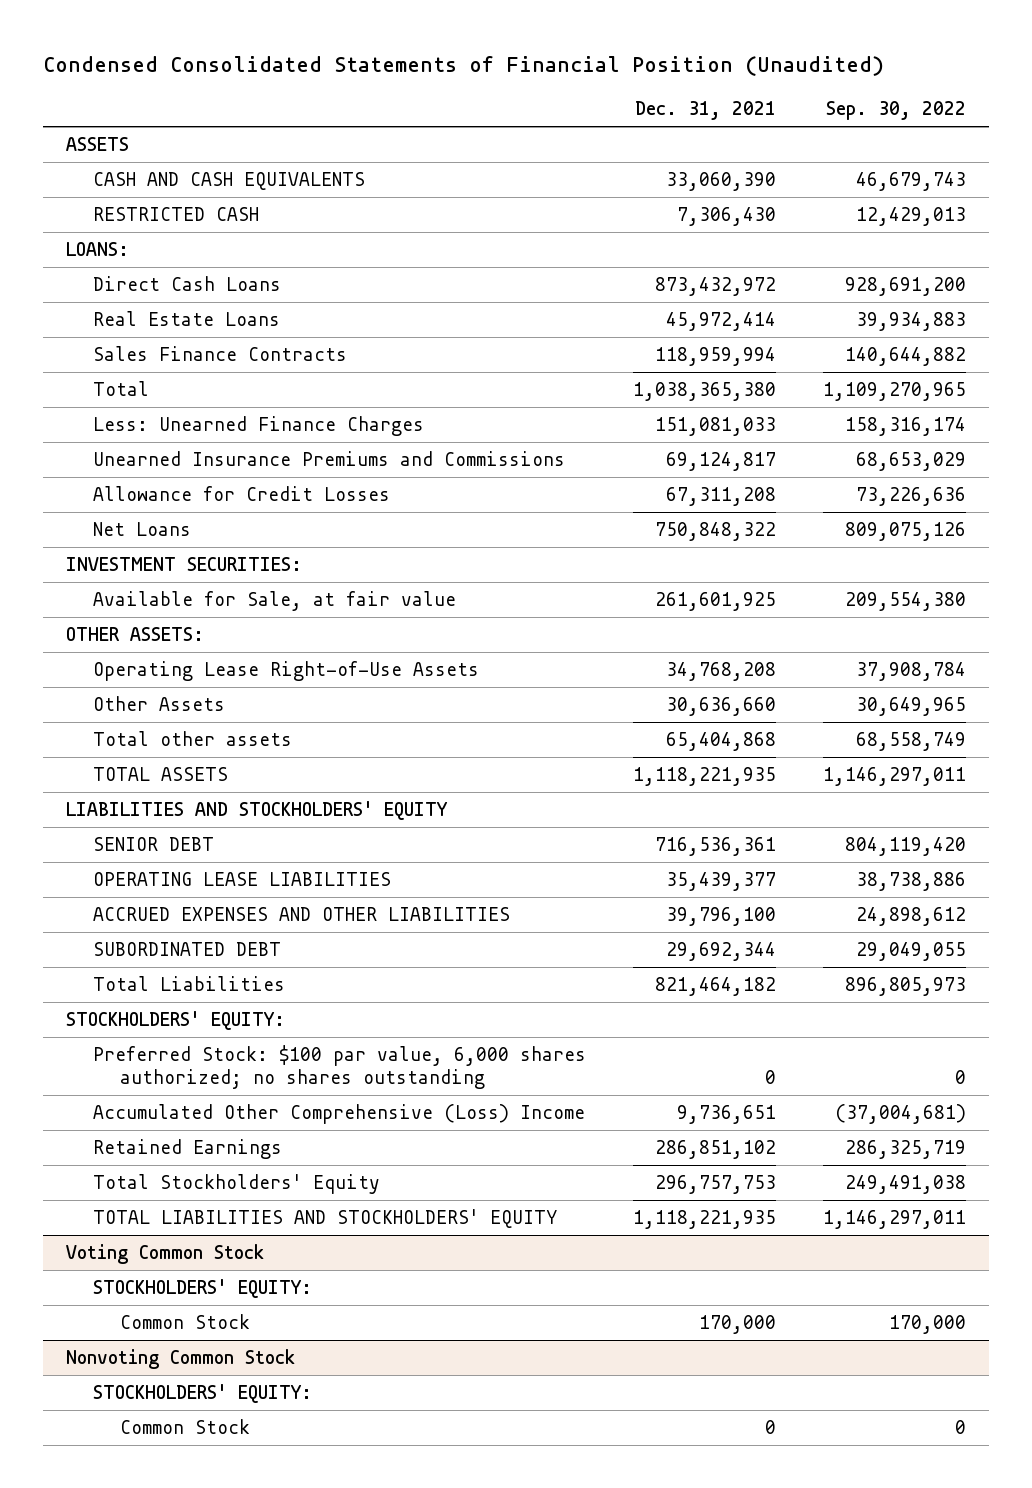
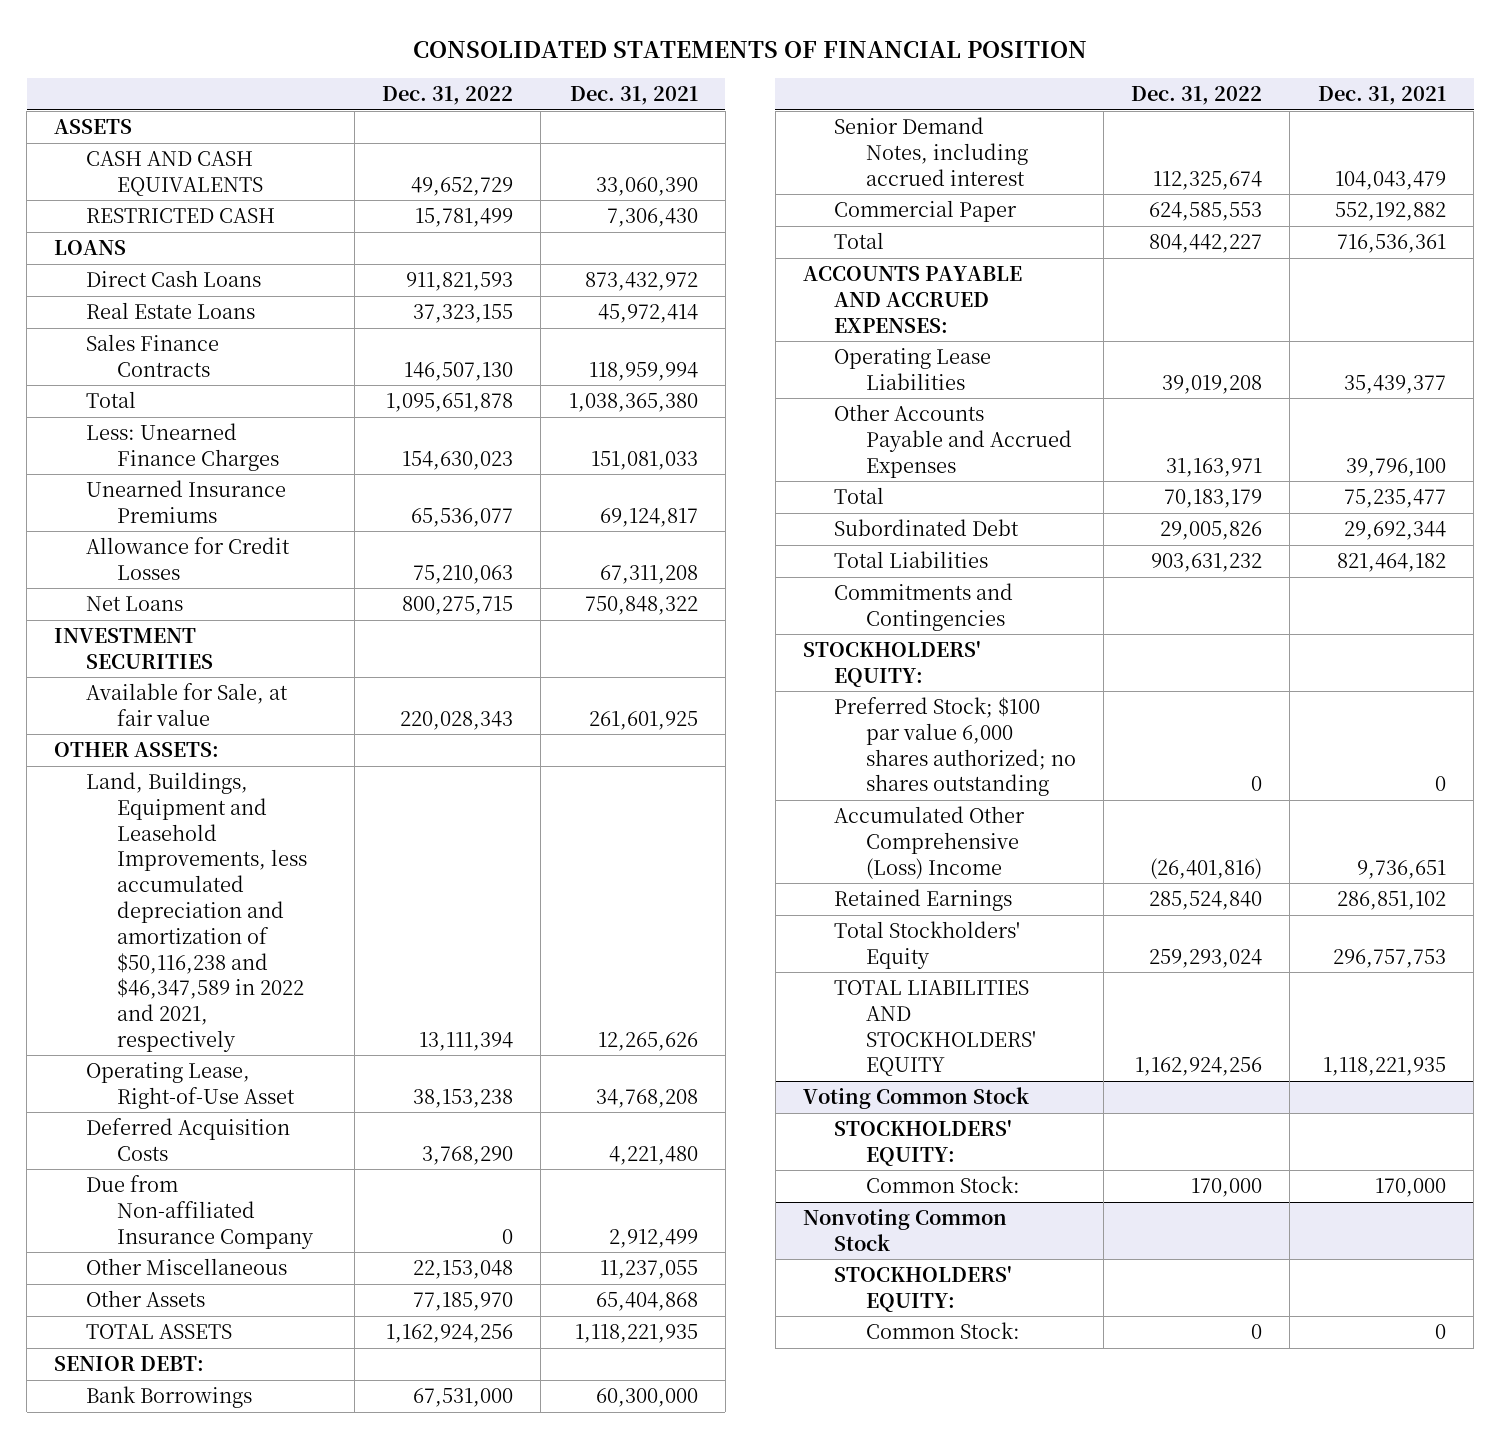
- Condensed Consolidated Statements of Financial Position (Unaudited)
+ CONSOLIDATED STATEMENTS OF FINANCIAL POSITION
- | Dec. 31, 2021 | Sep. 30, 2022
+ | Dec. 31, 2022 | Dec. 31, 2021
- LOANS:
+ LOANS
- Unearned Insurance Premiums and Commissions | 69,124,817 | 68,653,029
+ Unearned Insurance Premiums | 65,536,077 | 69,124,817
- INVESTMENT SECURITIES:
+ INVESTMENT SECURITIES
- Operating Lease Right-of-Use Assets | 34,768,208 | 37,908,784
- Other Assets | 30,636,660 | 30,649,965
- Total other assets | 65,404,868 | 68,558,749
+ Land, Buildings, Equipment and Leasehold Improvements, less accumulated depreciation and amortization of $50,116,238 and $46,347,589 in 2022 and 2021, respectively | 13,111,394 | 12,265,626
+ Operating Lease, Right-of-Use Asset | 38,153,238 | 34,768,208
+ Deferred Acquisition Costs | 3,768,290 | 4,221,480
+ Due from Non-affiliated Insurance Company | 0 | 2,912,499
+ Other Miscellaneous | 22,153,048 | 11,237,055
+ Other Assets | 77,185,970 | 65,404,868
- LIABILITIES AND STOCKHOLDERS' EQUITY
- SENIOR DEBT | 716,536,361 | 804,119,420
- OPERATING LEASE LIABILITIES | 35,439,377 | 38,738,886
- ACCRUED EXPENSES AND OTHER LIABILITIES | 39,796,100 | 24,898,612
- SUBORDINATED DEBT | 29,692,344 | 29,049,055
+ SENIOR DEBT:
+ Bank Borrowings | 67,531,000 | 60,300,000
+ Senior Demand Notes, including accrued interest | 112,325,674 | 104,043,479
+ Commercial Paper | 624,585,553 | 552,192,882
+ Total | 804,442,227 | 716,536,361
+ ACCOUNTS PAYABLE AND ACCRUED EXPENSES:
+ Operating Lease Liabilities | 39,019,208 | 35,439,377
+ Other Accounts Payable and Accrued Expenses | 31,163,971 | 39,796,100
+ Total | 70,183,179 | 75,235,477
+ Subordinated Debt | 29,005,826 | 29,692,344
+ Commitments and Contingencies
- Preferred Stock: $100 par value, 6,000 shares authorized; no shares outstanding | 0 | 0
+ Preferred Stock; $100 par value 6,000 shares authorized; no shares outstanding | 0 | 0
@ Voting Common Stock
- Common Stock | 170,000 | 170,000
+ Common Stock: | 170,000 | 170,000
@ Nonvoting Common Stock
- Common Stock | 0 | 0
+ Common Stock: | 0 | 0

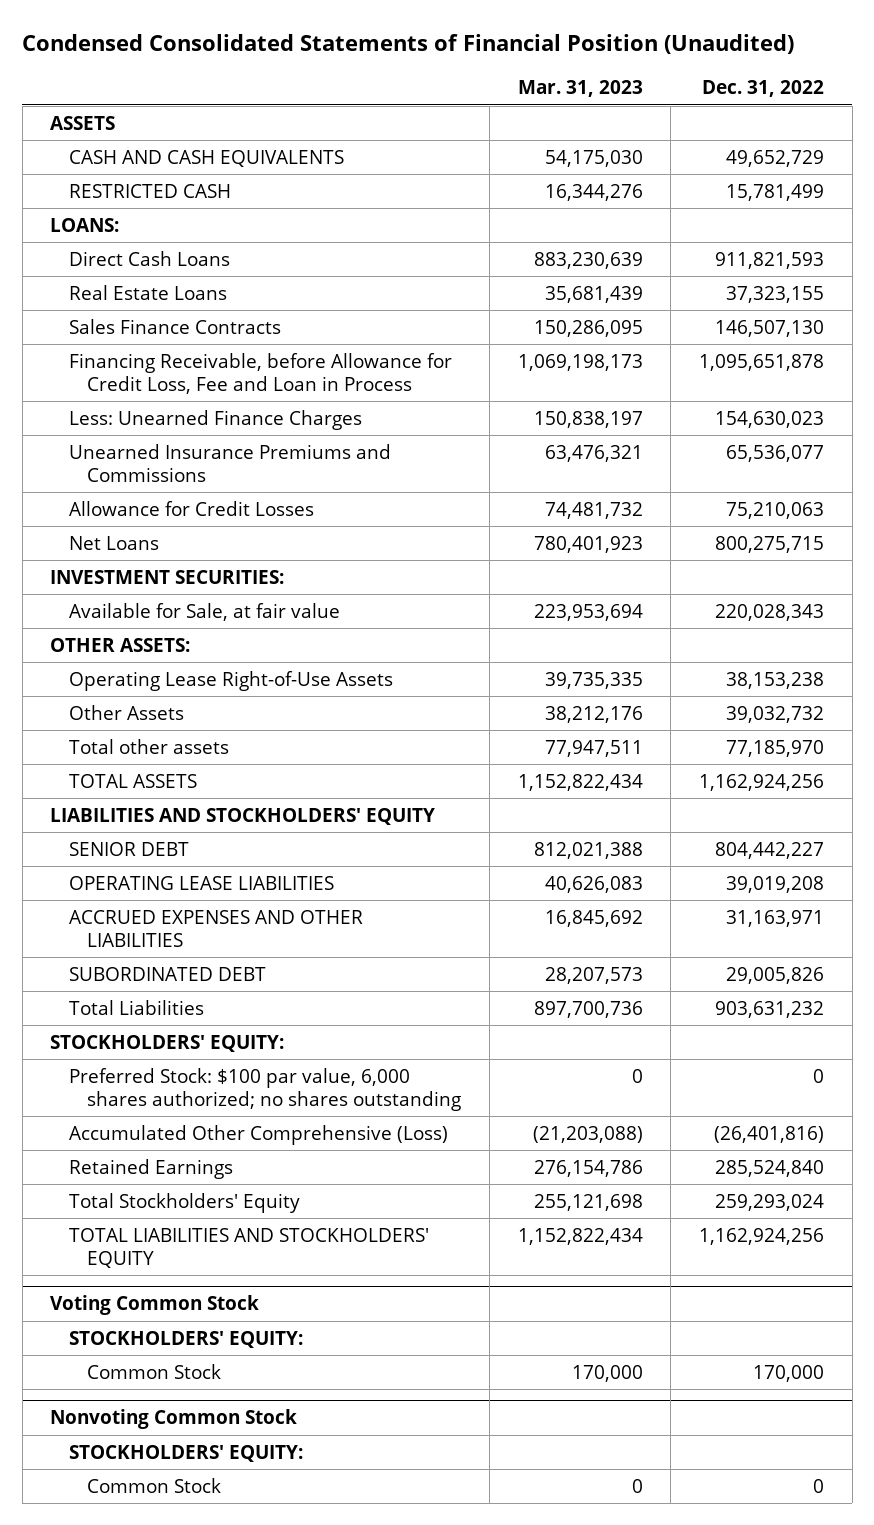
- CONSOLIDATED STATEMENTS OF FINANCIAL POSITION
+ Condensed Consolidated Statements of Financial Position (Unaudited)
- | Dec. 31, 2022 | Dec. 31, 2021
+ | Mar. 31, 2023 | Dec. 31, 2022
- LOANS
+ LOANS:
- Total | 1,095,651,878 | 1,038,365,380
+ Financing Receivable, before Allowance for Credit Loss, Fee and Loan in Process | 1,069,198,173 | 1,095,651,878
- Unearned Insurance Premiums | 65,536,077 | 69,124,817
+ Unearned Insurance Premiums and Commissions | 63,476,321 | 65,536,077
- INVESTMENT SECURITIES
+ INVESTMENT SECURITIES:
- Land, Buildings, Equipment and Leasehold Improvements, less accumulated depreciation and amortization of $50,116,238 and $46,347,589 in 2022 and 2021, respectively | 13,111,394 | 12,265,626
- Operating Lease, Right-of-Use Asset | 38,153,238 | 34,768,208
- Deferred Acquisition Costs | 3,768,290 | 4,221,480
- Due from Non-affiliated Insurance Company | 0 | 2,912,499
- Other Miscellaneous | 22,153,048 | 11,237,055
- Other Assets | 77,185,970 | 65,404,868
+ Operating Lease Right-of-Use Assets | 39,735,335 | 38,153,238
+ Other Assets | 38,212,176 | 39,032,732
+ Total other assets | 77,947,511 | 77,185,970
- SENIOR DEBT:
- Bank Borrowings | 67,531,000 | 60,300,000
- Senior Demand Notes, including accrued interest | 112,325,674 | 104,043,479
- Commercial Paper | 624,585,553 | 552,192,882
- Total | 804,442,227 | 716,536,361
- ACCOUNTS PAYABLE AND ACCRUED EXPENSES:
- Operating Lease Liabilities | 39,019,208 | 35,439,377
- Other Accounts Payable and Accrued Expenses | 31,163,971 | 39,796,100
- Total | 70,183,179 | 75,235,477
- Subordinated Debt | 29,005,826 | 29,692,344
+ LIABILITIES AND STOCKHOLDERS' EQUITY
+ SENIOR DEBT | 812,021,388 | 804,442,227
+ OPERATING LEASE LIABILITIES | 40,626,083 | 39,019,208
+ ACCRUED EXPENSES AND OTHER LIABILITIES | 16,845,692 | 31,163,971
+ SUBORDINATED DEBT | 28,207,573 | 29,005,826
- Commitments and Contingencies
- Preferred Stock; $100 par value 6,000 shares authorized; no shares outstanding | 0 | 0
- Accumulated Other Comprehensive (Loss) Income | (26,401,816) | 9,736,651
+ Preferred Stock: $100 par value, 6,000 shares authorized; no shares outstanding | 0 | 0
+ Accumulated Other Comprehensive (Loss) | (21,203,088) | (26,401,816)
@ Voting Common Stock
- Common Stock: | 170,000 | 170,000
+ Common Stock | 170,000 | 170,000
@ Nonvoting Common Stock
- Common Stock: | 0 | 0
+ Common Stock | 0 | 0

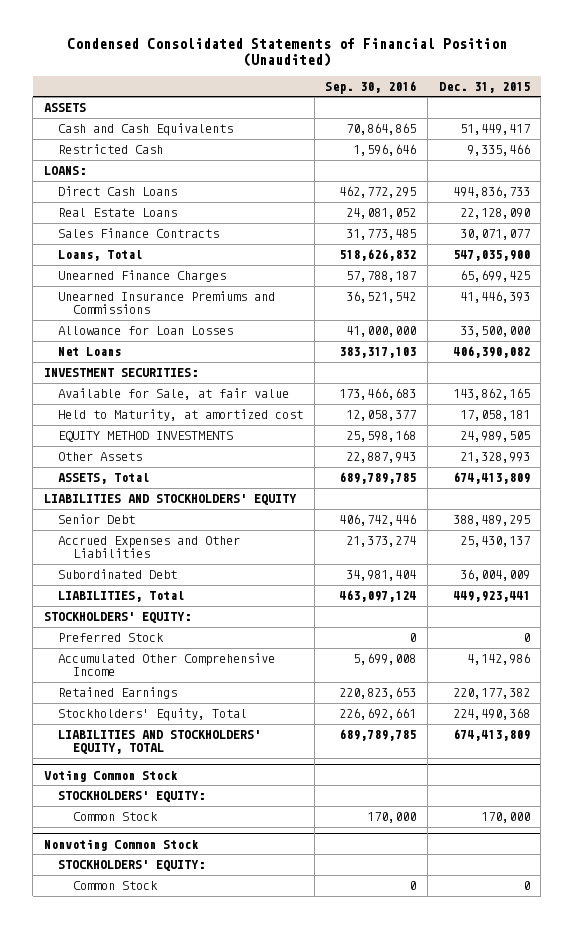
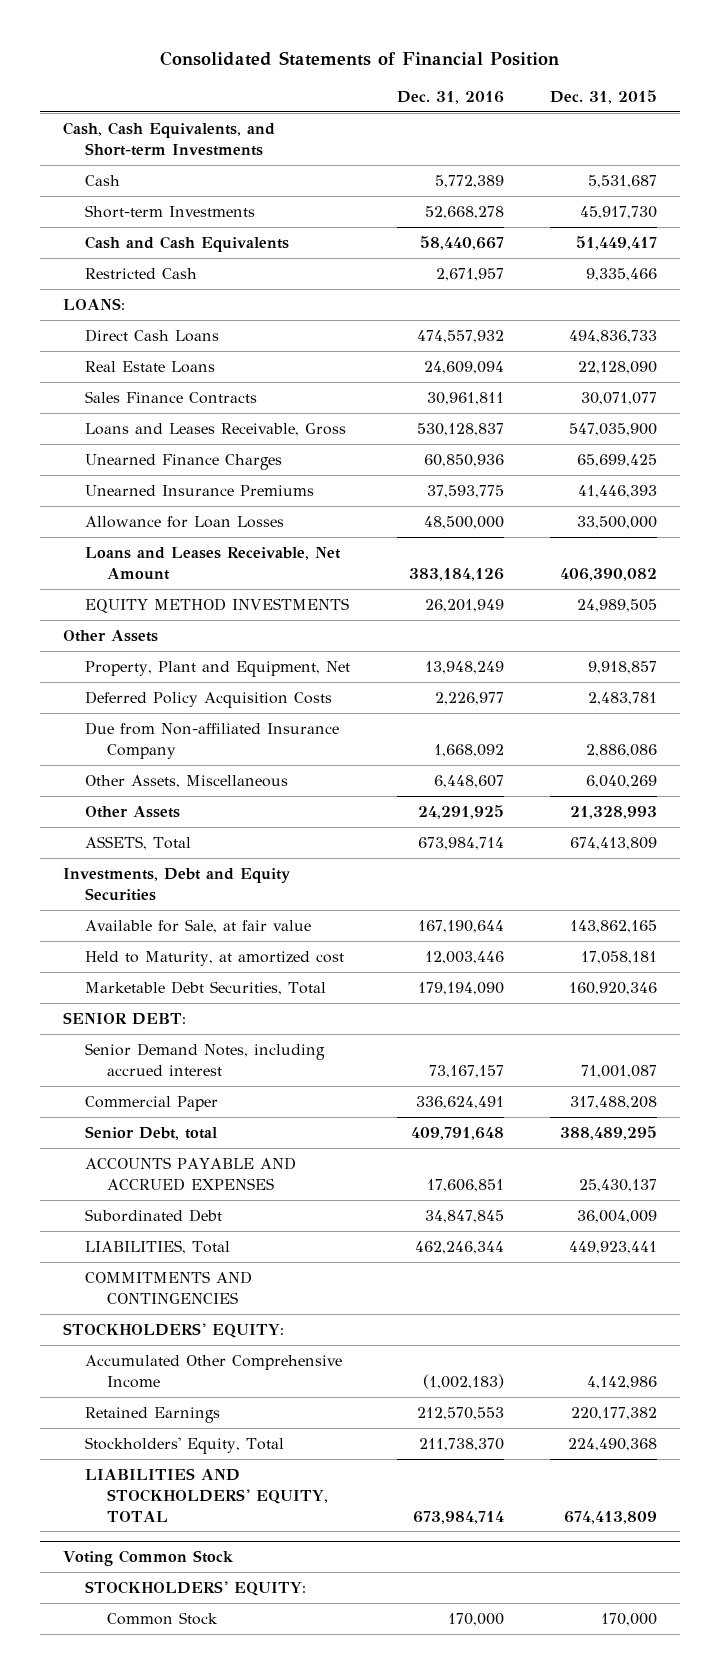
- Condensed Consolidated Statements of Financial Position (Unaudited)
+ Consolidated Statements of Financial Position
- | Sep. 30, 2016 | Dec. 31, 2015
+ | Dec. 31, 2016 | Dec. 31, 2015
- ASSETS
+ Cash, Cash Equivalents, and Short-term Investments
+ Cash | 5,772,389 | 5,531,687
+ Short-term Investments | 52,668,278 | 45,917,730
- Loans, Total | 518,626,832 | 547,035,900
+ Loans and Leases Receivable, Gross | 530,128,837 | 547,035,900
- Unearned Insurance Premiums and Commissions | 36,521,542 | 41,446,393
+ Unearned Insurance Premiums | 37,593,775 | 41,446,393
- Net Loans | 383,317,103 | 406,390,082
- INVESTMENT SECURITIES:
+ Loans and Leases Receivable, Net Amount | 383,184,126 | 406,390,082
+ Other Assets
+ Property, Plant and Equipment, Net | 13,948,249 | 9,918,857
+ Deferred Policy Acquisition Costs | 2,226,977 | 2,483,781
+ Due from Non-affiliated Insurance Company | 1,668,092 | 2,886,086
+ Other Assets, Miscellaneous | 6,448,607 | 6,040,269
- LIABILITIES AND STOCKHOLDERS' EQUITY
- Senior Debt | 406,742,446 | 388,489,295
- Accrued Expenses and Other Liabilities | 21,373,274 | 25,430,137
+ Investments, Debt and Equity Securities
moved down: Available for Sale, at fair value | 167,190,644 | 143,862,165
moved down: Held to Maturity, at amortized cost | 12,003,446 | 17,058,181
+ Marketable Debt Securities, Total | 179,194,090 | 160,920,346
+ SENIOR DEBT:
+ Senior Demand Notes, including accrued interest | 73,167,157 | 71,001,087
+ Commercial Paper | 336,624,491 | 317,488,208
+ Senior Debt, total | 409,791,648 | 388,489,295
+ ACCOUNTS PAYABLE AND ACCRUED EXPENSES | 17,606,851 | 25,430,137
+ COMMITMENTS AND CONTINGENCIES
- Preferred Stock | 0 | 0
- Nonvoting Common Stock
- STOCKHOLDERS' EQUITY:
- Common Stock | 0 | 0

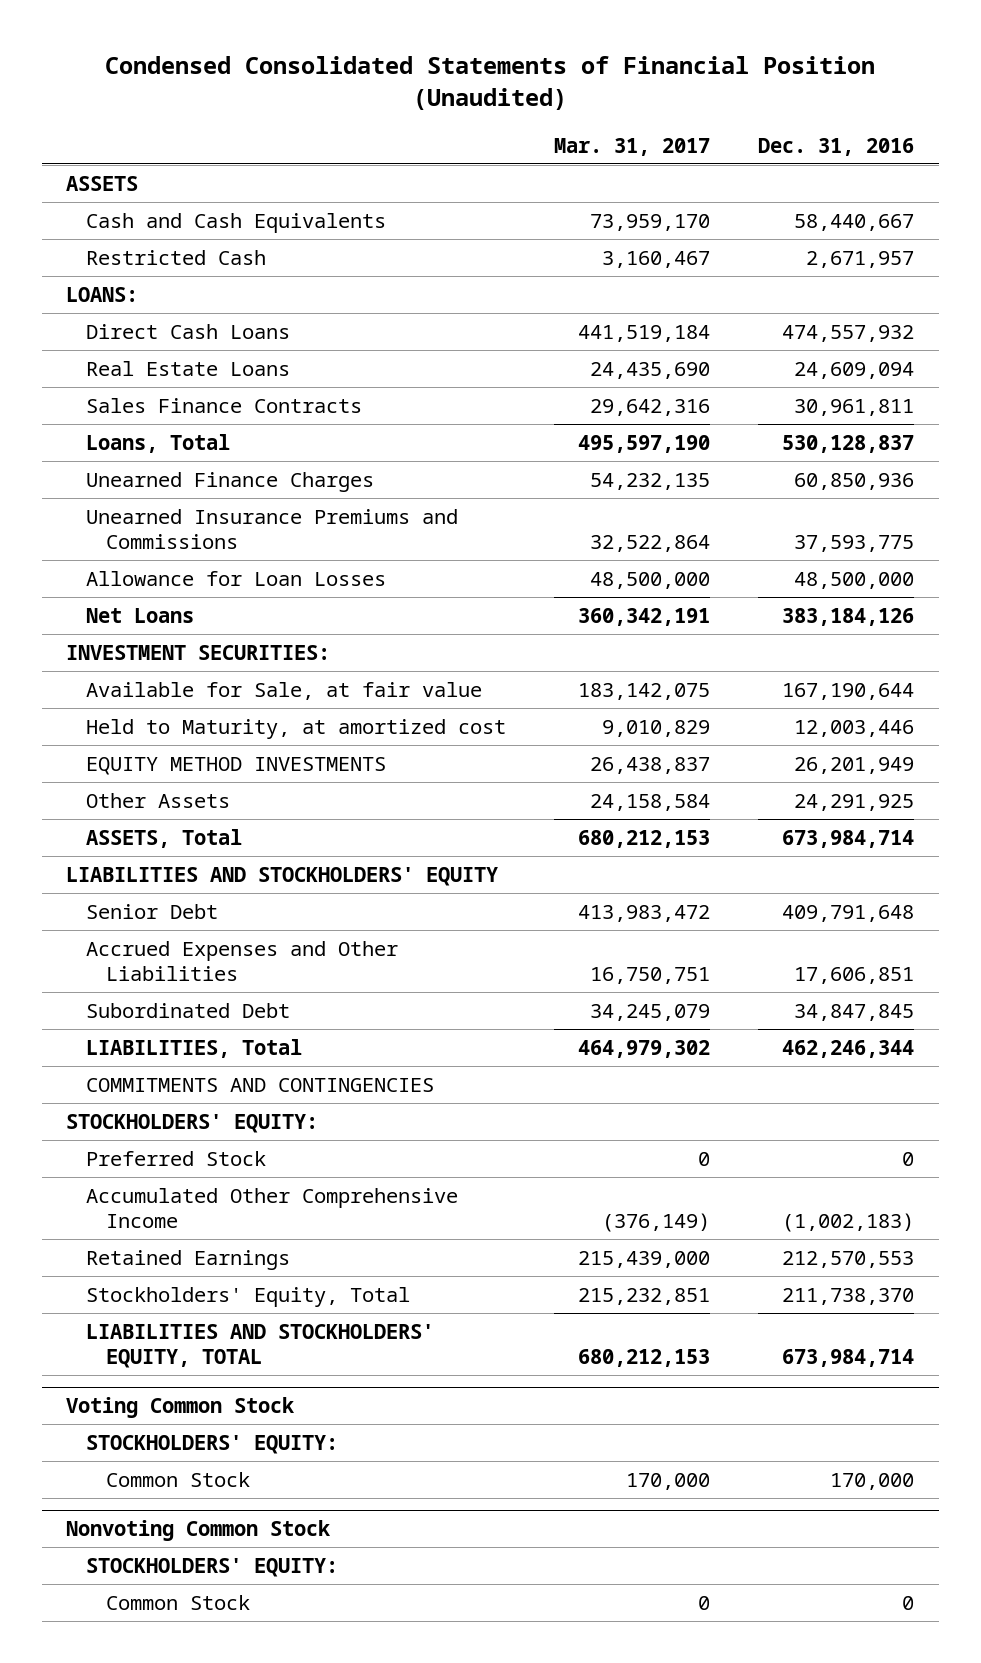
- Consolidated Statements of Financial Position
+ Condensed Consolidated Statements of Financial Position (Unaudited)
- | Dec. 31, 2016 | Dec. 31, 2015
+ | Mar. 31, 2017 | Dec. 31, 2016
- Cash, Cash Equivalents, and Short-term Investments
- Cash | 5,772,389 | 5,531,687
- Short-term Investments | 52,668,278 | 45,917,730
+ ASSETS
- Loans and Leases Receivable, Gross | 530,128,837 | 547,035,900
+ Loans, Total | 495,597,190 | 530,128,837
- Unearned Insurance Premiums | 37,593,775 | 41,446,393
+ Unearned Insurance Premiums and Commissions | 32,522,864 | 37,593,775
- Loans and Leases Receivable, Net Amount | 383,184,126 | 406,390,082
+ Net Loans | 360,342,191 | 383,184,126
+ INVESTMENT SECURITIES:
moved up: Available for Sale, at fair value | 183,142,075 | 167,190,644
moved up: Held to Maturity, at amortized cost | 9,010,829 | 12,003,446
- Other Assets
- Property, Plant and Equipment, Net | 13,948,249 | 9,918,857
- Deferred Policy Acquisition Costs | 2,226,977 | 2,483,781
- Due from Non-affiliated Insurance Company | 1,668,092 | 2,886,086
- Other Assets, Miscellaneous | 6,448,607 | 6,040,269
- Investments, Debt and Equity Securities
- Marketable Debt Securities, Total | 179,194,090 | 160,920,346
- SENIOR DEBT:
- Senior Demand Notes, including accrued interest | 73,167,157 | 71,001,087
- Commercial Paper | 336,624,491 | 317,488,208
- Senior Debt, total | 409,791,648 | 388,489,295
- ACCOUNTS PAYABLE AND ACCRUED EXPENSES | 17,606,851 | 25,430,137
+ LIABILITIES AND STOCKHOLDERS' EQUITY
+ Senior Debt | 413,983,472 | 409,791,648
+ Accrued Expenses and Other Liabilities | 16,750,751 | 17,606,851
+ Preferred Stock | 0 | 0
+ Nonvoting Common Stock
+ STOCKHOLDERS' EQUITY:
+ Common Stock | 0 | 0

